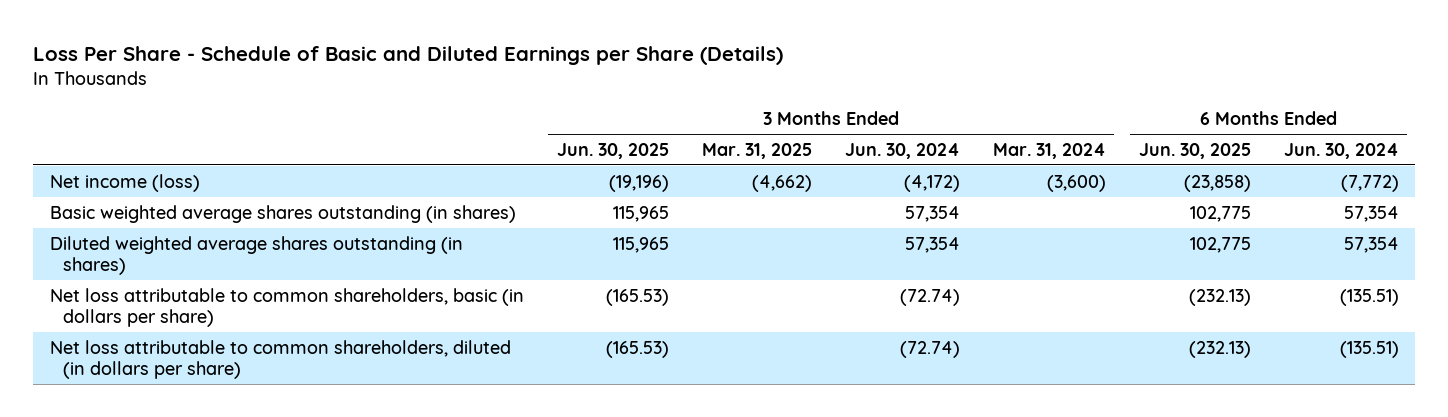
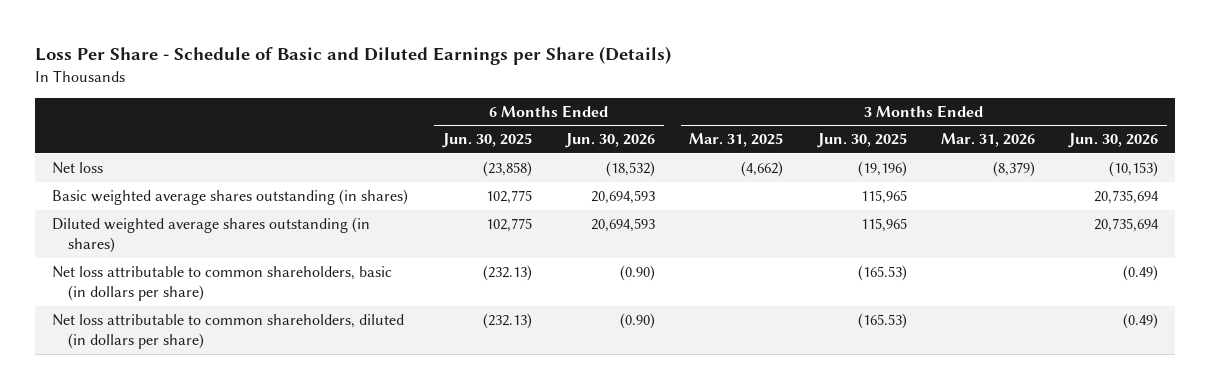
- | 3 Months Ended Jun. 30, 2025 | 3 Months Ended Mar. 31, 2025 | 3 Months Ended Jun. 30, 2024 | 3 Months Ended Mar. 31, 2024 | 6 Months Ended Jun. 30, 2025 | 6 Months Ended Jun. 30, 2024
+ | 6 Months Ended Jun. 30, 2025 | 6 Months Ended Jun. 30, 2026 | 3 Months Ended Mar. 31, 2025 | 3 Months Ended Jun. 30, 2025 | 3 Months Ended Mar. 31, 2026 | 3 Months Ended Jun. 30, 2026
- Net income (loss) | (19,196) | (4,662) | (4,172) | (3,600) | (23,858) | (7,772)
+ Net loss | (23,858) | (18,532) | (4,662) | (19,196) | (8,379) | (10,153)

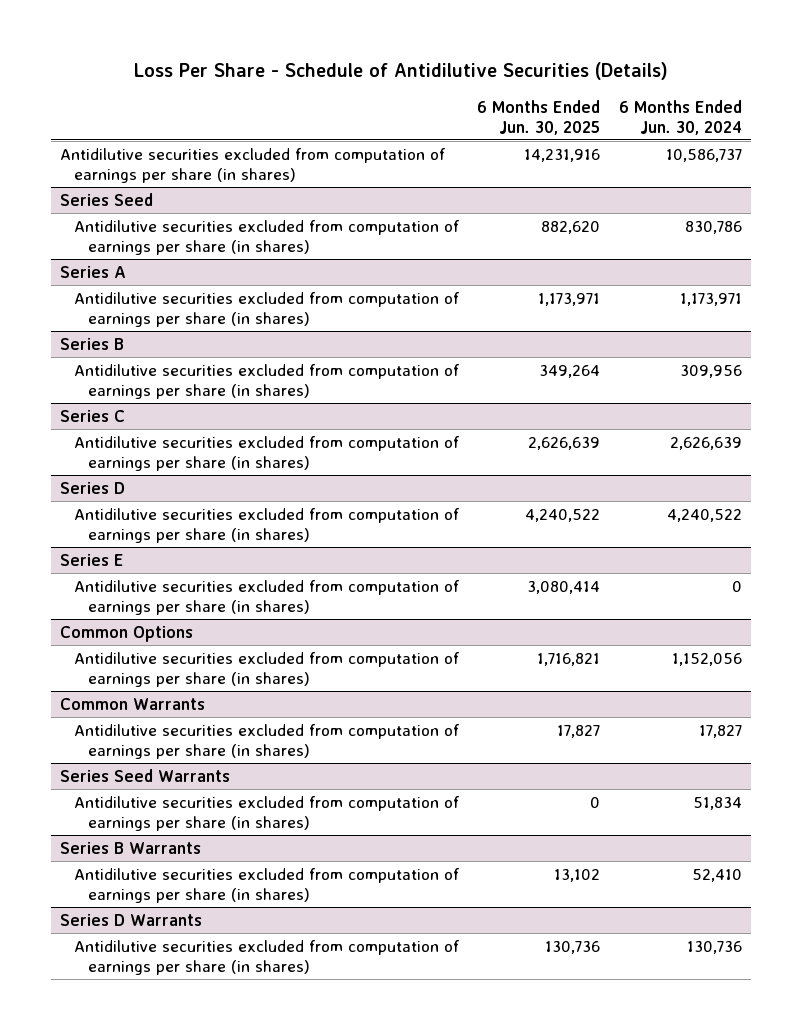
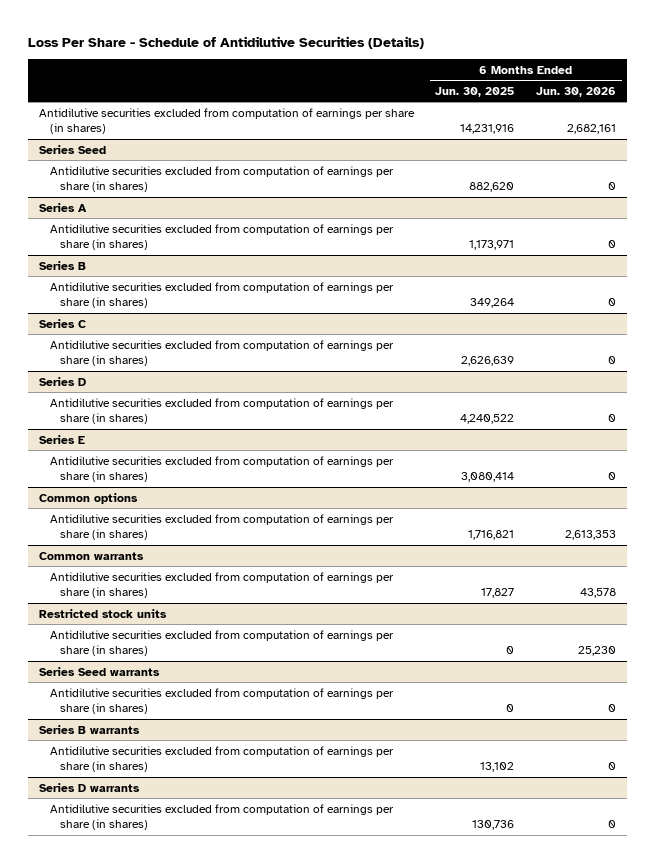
- | 6 Months Ended Jun. 30, 2025 | 6 Months Ended Jun. 30, 2024
+ | 6 Months Ended Jun. 30, 2025 | 6 Months Ended Jun. 30, 2026
- Common Options
+ Common options
- Common Warrants
+ Common warrants
- Series Seed Warrants
+ Restricted stock units
- Series B Warrants
+ Series Seed warrants
+ Antidilutive securities excluded from computation of earnings per share (in shares) | 0 | 0
+ Series B warrants
- Series D Warrants
+ Series D warrants

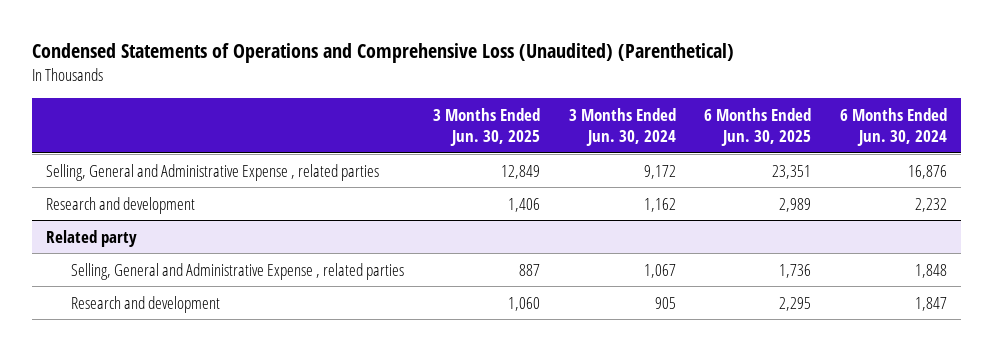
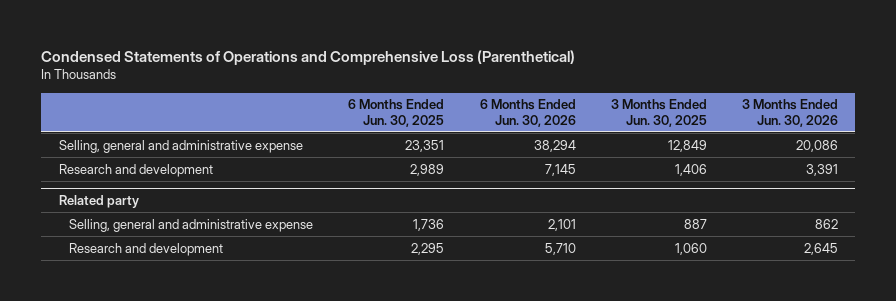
- Condensed Statements of Operations and Comprehensive Loss (Unaudited) (Parenthetical)
+ Condensed Statements of Operations and Comprehensive Loss (Parenthetical)
- | 3 Months Ended Jun. 30, 2025 | 3 Months Ended Jun. 30, 2024 | 6 Months Ended Jun. 30, 2025 | 6 Months Ended Jun. 30, 2024
+ | 6 Months Ended Jun. 30, 2025 | 6 Months Ended Jun. 30, 2026 | 3 Months Ended Jun. 30, 2025 | 3 Months Ended Jun. 30, 2026
- Selling, General and Administrative Expense , related parties | 12,849 | 9,172 | 23,351 | 16,876
+ Selling, general and administrative expense | 23,351 | 38,294 | 12,849 | 20,086
@ Related party
- Selling, General and Administrative Expense , related parties | 887 | 1,067 | 1,736 | 1,848
+ Selling, general and administrative expense | 1,736 | 2,101 | 887 | 862

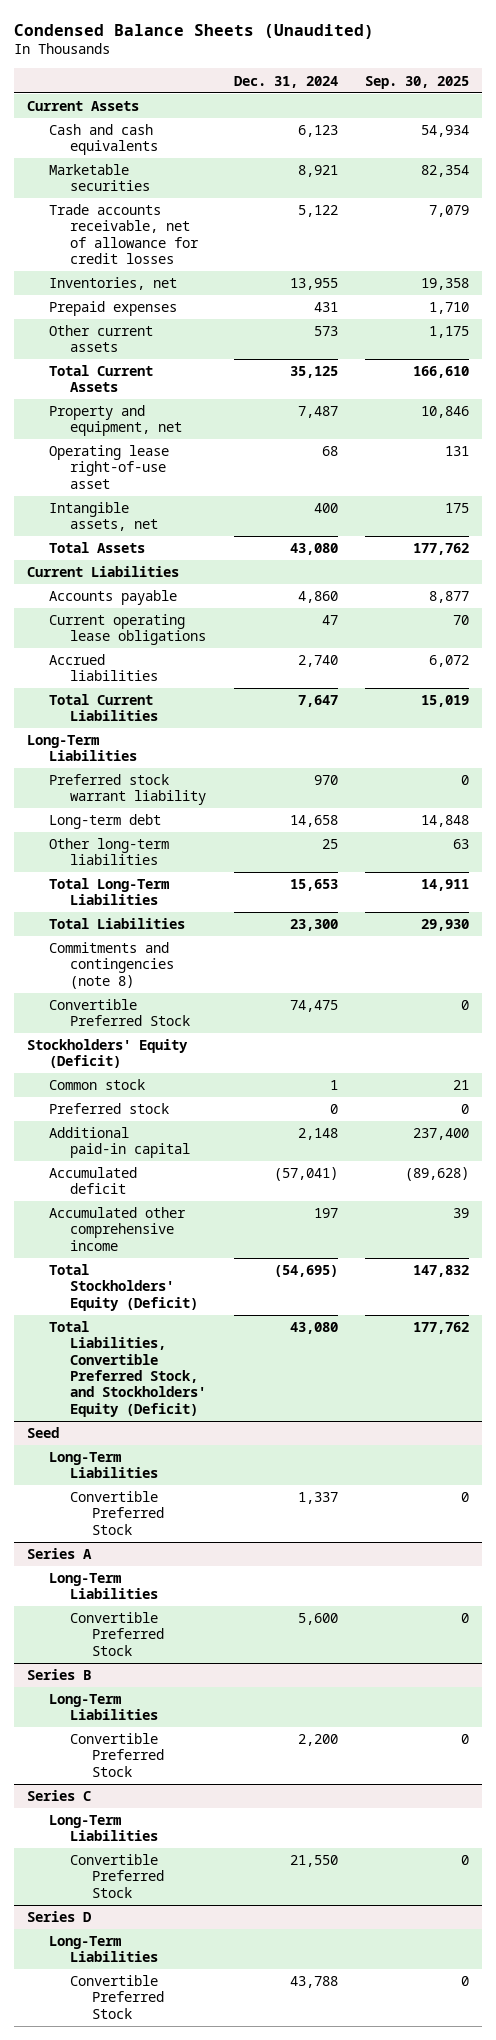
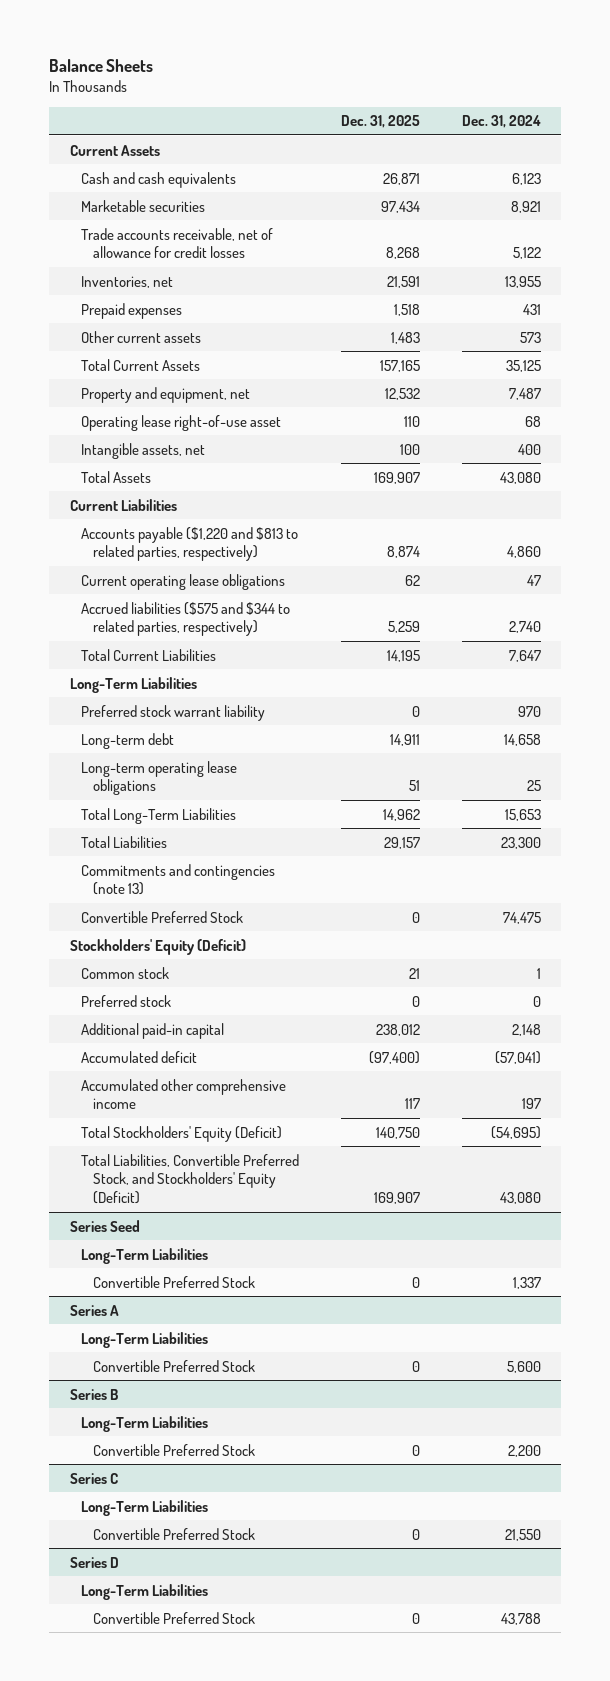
- Condensed Balance Sheets (Unaudited)
+ Balance Sheets
- | Dec. 31, 2024 | Sep. 30, 2025
+ | Dec. 31, 2025 | Dec. 31, 2024
- Accounts payable | 4,860 | 8,877
+ Accounts payable ($1,220 and $813 to related parties, respectively) | 8,874 | 4,860
- Accrued liabilities | 2,740 | 6,072
+ Accrued liabilities ($575 and $344 to related parties, respectively) | 5,259 | 2,740
- Other long-term liabilities | 25 | 63
+ Long-term operating lease obligations | 51 | 25
- Commitments and contingencies (note 8)
+ Commitments and contingencies (note 13)
- Seed
+ Series Seed

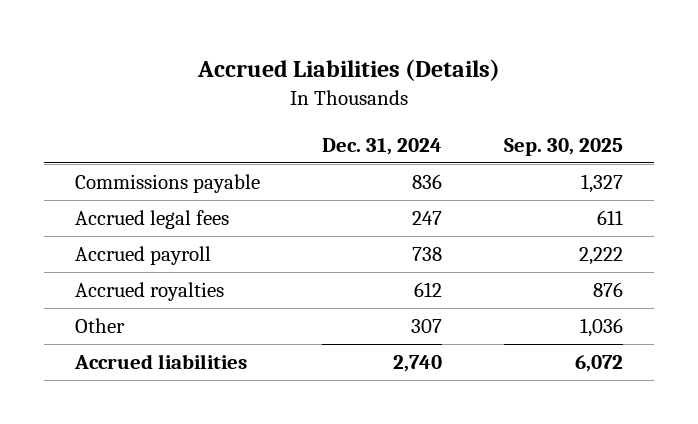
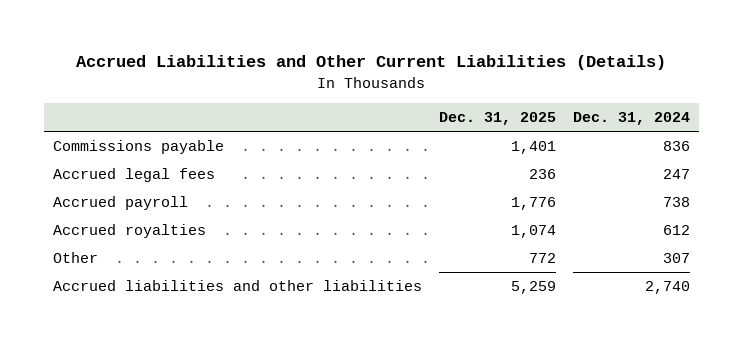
- Accrued Liabilities (Details)
+ Accrued Liabilities and Other Current Liabilities (Details)
- | Dec. 31, 2024 | Sep. 30, 2025
+ | Dec. 31, 2025 | Dec. 31, 2024
- Accrued liabilities | 2,740 | 6,072
+ Accrued liabilities and other liabilities | 5,259 | 2,740

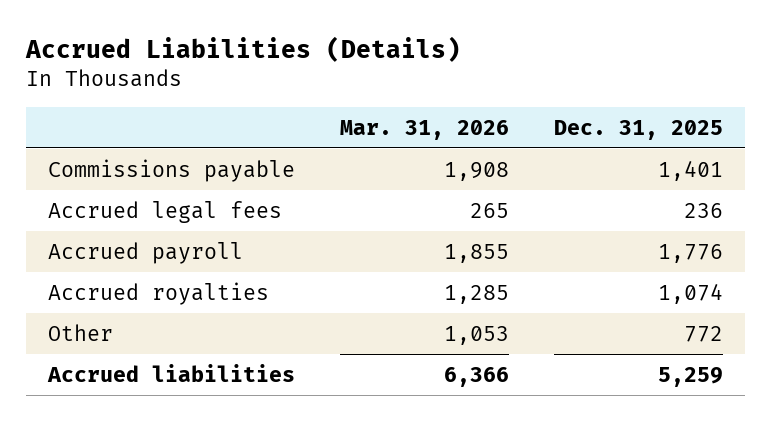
- Accrued Liabilities and Other Current Liabilities (Details)
+ Accrued Liabilities (Details)
- | Dec. 31, 2025 | Dec. 31, 2024
+ | Mar. 31, 2026 | Dec. 31, 2025
- Accrued liabilities and other liabilities | 5,259 | 2,740
+ Accrued liabilities | 6,366 | 5,259

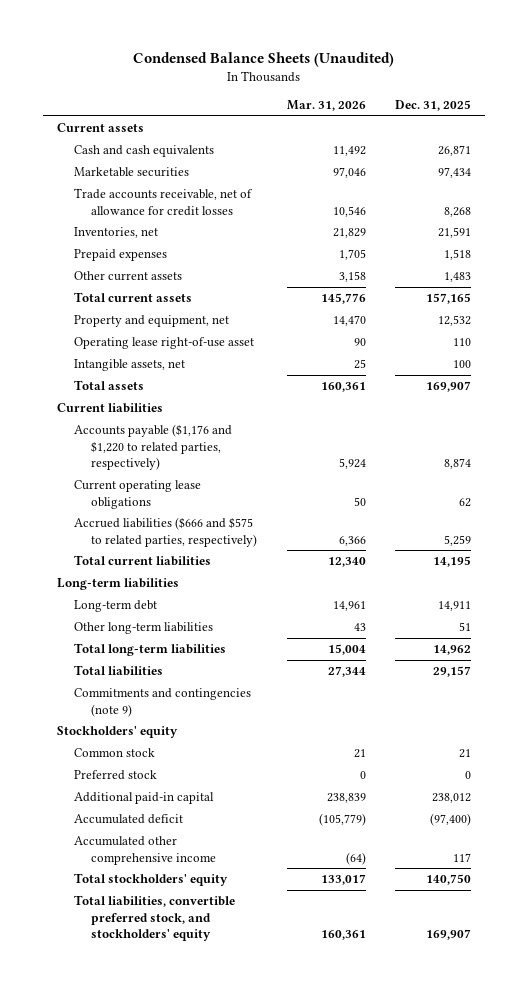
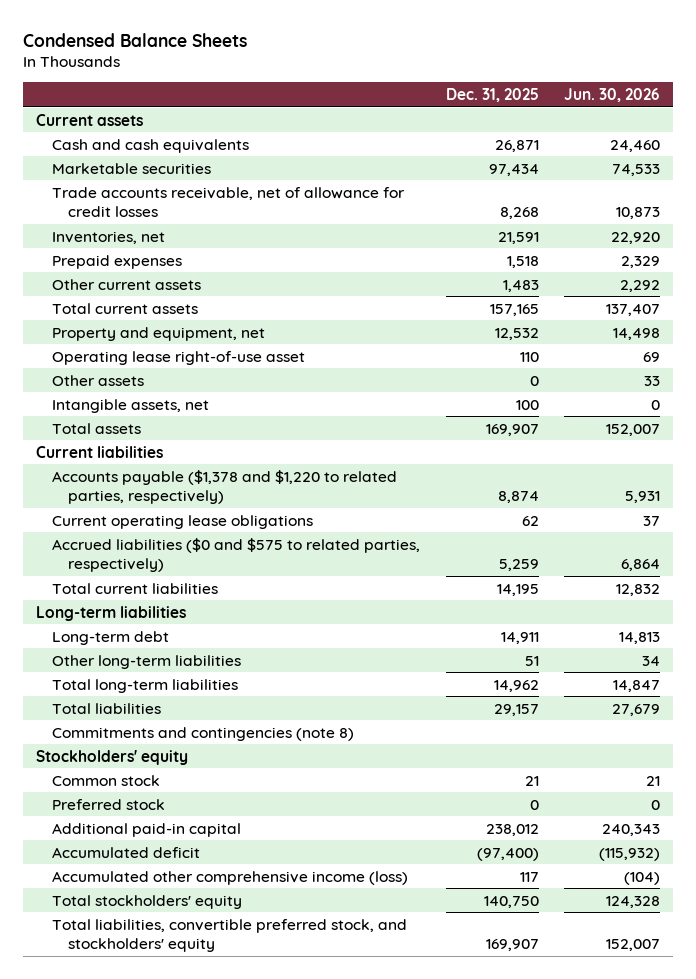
- Condensed Balance Sheets (Unaudited)
+ Condensed Balance Sheets
- | Mar. 31, 2026 | Dec. 31, 2025
+ | Dec. 31, 2025 | Jun. 30, 2026
+ Other assets | 0 | 33
- Accounts payable ($1,176 and $1,220 to related parties, respectively) | 5,924 | 8,874
+ Accounts payable ($1,378 and $1,220 to related parties, respectively) | 8,874 | 5,931
- Accrued liabilities ($666 and $575 to related parties, respectively) | 6,366 | 5,259
+ Accrued liabilities ($0 and $575 to related parties, respectively) | 5,259 | 6,864
- Commitments and contingencies (note 9)
+ Commitments and contingencies (note 8)
- Accumulated other comprehensive income | (64) | 117
+ Accumulated other comprehensive income (loss) | 117 | (104)

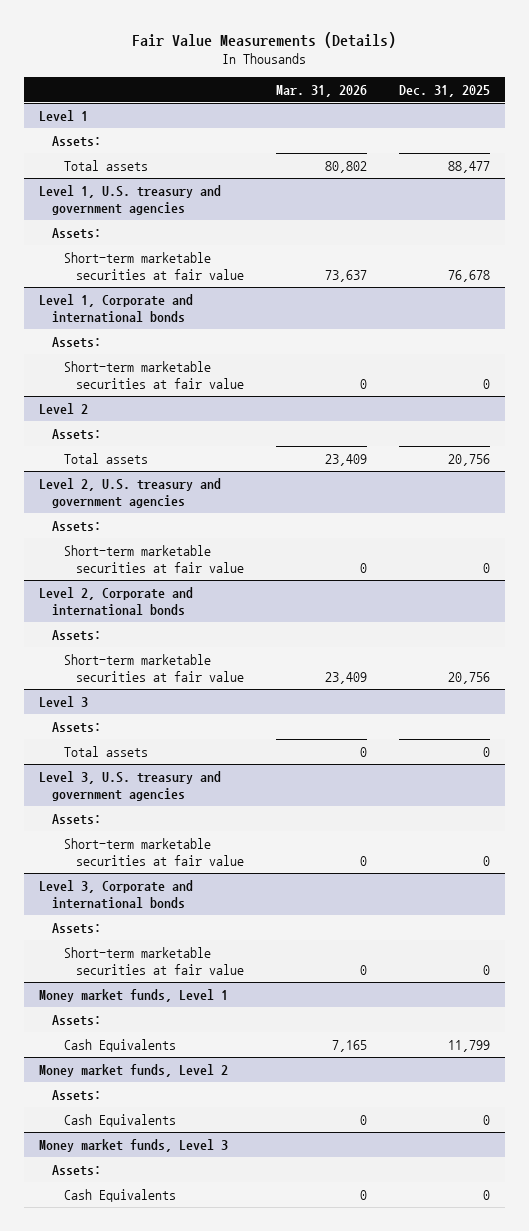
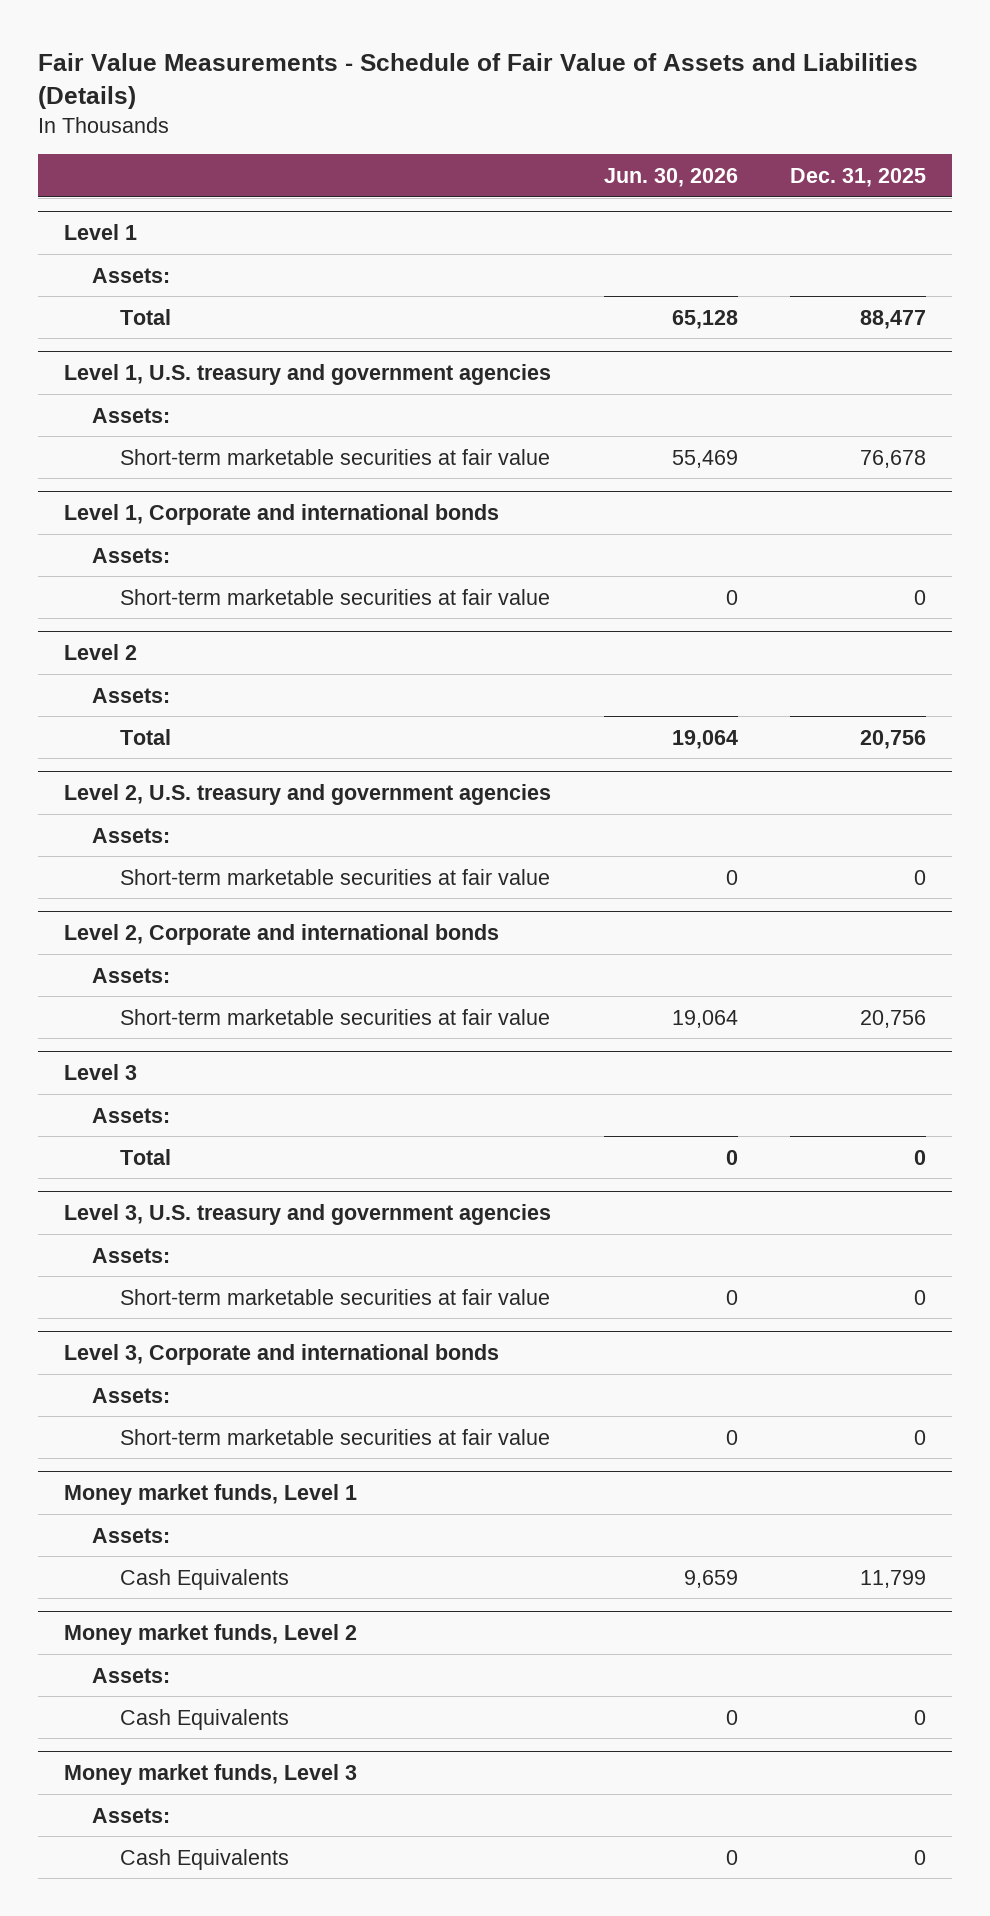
- Fair Value Measurements (Details)
+ Fair Value Measurements - Schedule of Fair Value of Assets and Liabilities (Details)
- | Mar. 31, 2026 | Dec. 31, 2025
+ | Jun. 30, 2026 | Dec. 31, 2025
@ Level 1
- Total assets | 80,802 | 88,477
+ Total | 65,128 | 88,477
@ Level 2
- Total assets | 23,409 | 20,756
+ Total | 19,064 | 20,756
@ Level 3
- Total assets | 0 | 0
+ Total | 0 | 0

